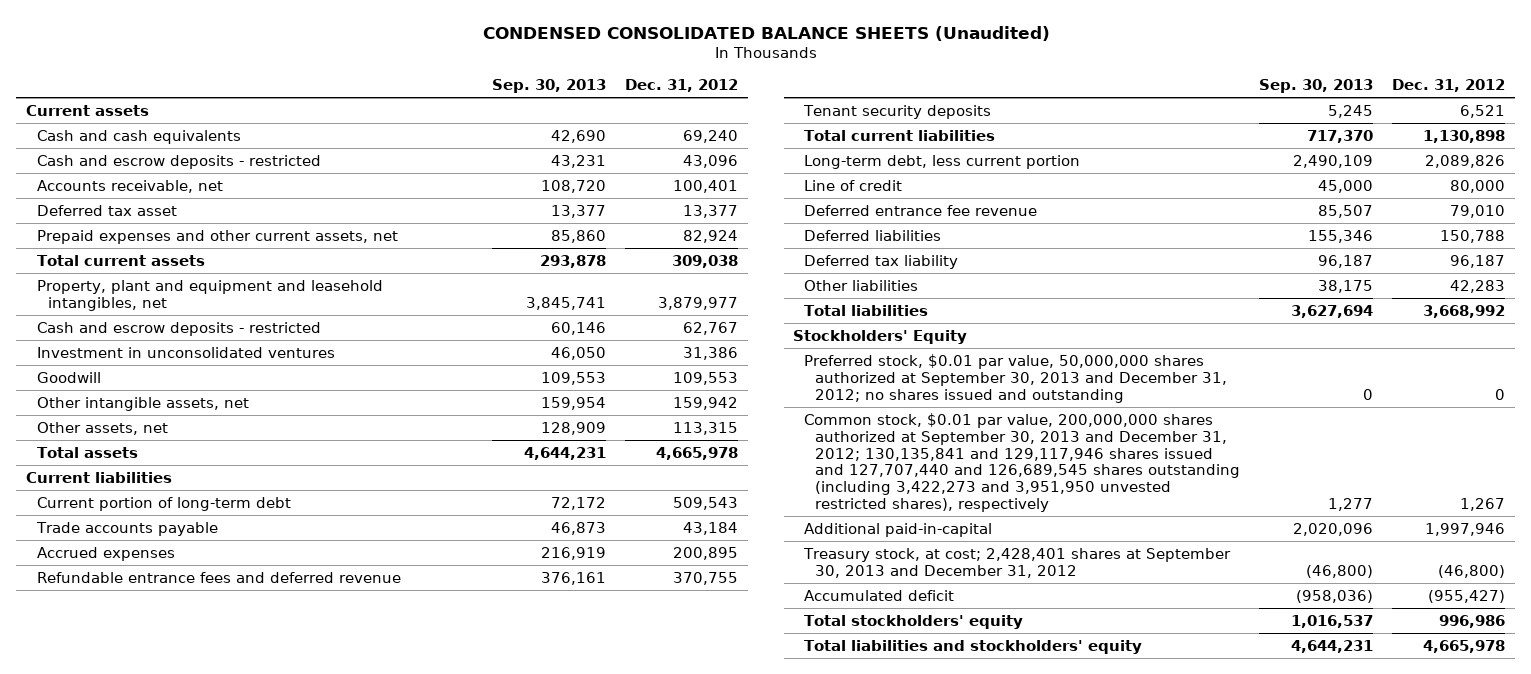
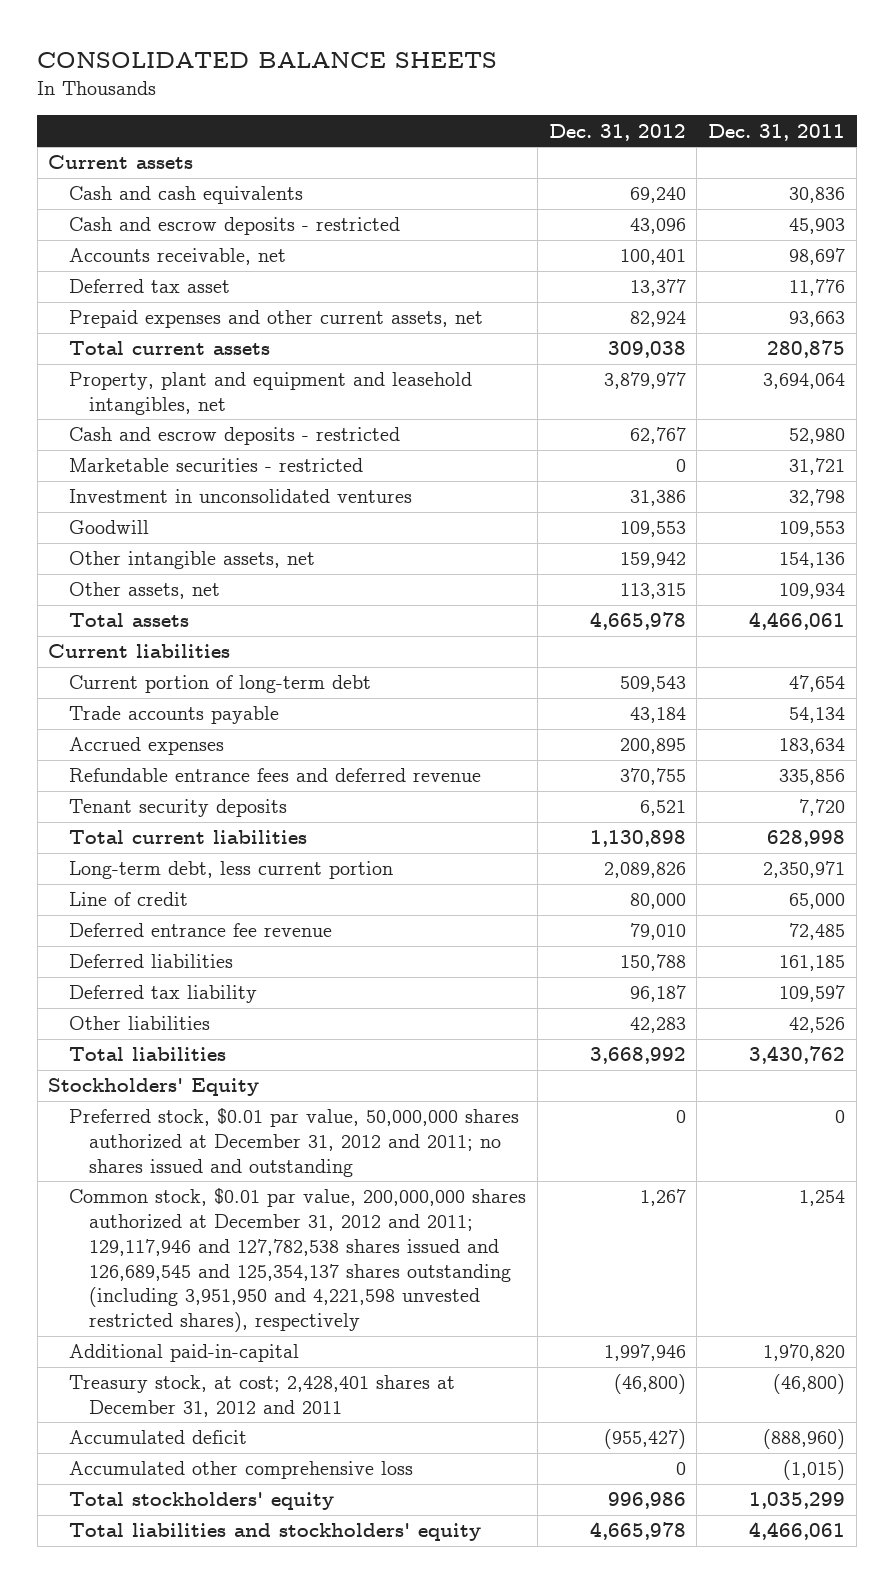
- CONDENSED CONSOLIDATED BALANCE SHEETS (Unaudited)
+ CONSOLIDATED BALANCE SHEETS
- | Sep. 30, 2013 | Dec. 31, 2012
+ | Dec. 31, 2012 | Dec. 31, 2011
+ Marketable securities - restricted | 0 | 31,721
- Preferred stock, $0.01 par value, 50,000,000 shares authorized at September 30, 2013 and December 31, 2012; no shares issued and outstanding | 0 | 0
- Common stock, $0.01 par value, 200,000,000 shares authorized at September 30, 2013 and December 31, 2012; 130,135,841 and 129,117,946 shares issued and 127,707,440 and 126,689,545 shares outstanding (including 3,422,273 and 3,951,950 unvested restricted shares), respectively | 1,277 | 1,267
+ Preferred stock, $0.01 par value, 50,000,000 shares authorized at December 31, 2012 and 2011; no shares issued and outstanding | 0 | 0
+ Common stock, $0.01 par value, 200,000,000 shares authorized at December 31, 2012 and 2011; 129,117,946 and 127,782,538 shares issued and 126,689,545 and 125,354,137 shares outstanding (including 3,951,950 and 4,221,598 unvested restricted shares), respectively | 1,267 | 1,254
- Treasury stock, at cost; 2,428,401 shares at September 30, 2013 and December 31, 2012 | (46,800) | (46,800)
+ Treasury stock, at cost; 2,428,401 shares at December 31, 2012 and 2011 | (46,800) | (46,800)
+ Accumulated other comprehensive loss | 0 | (1,015)

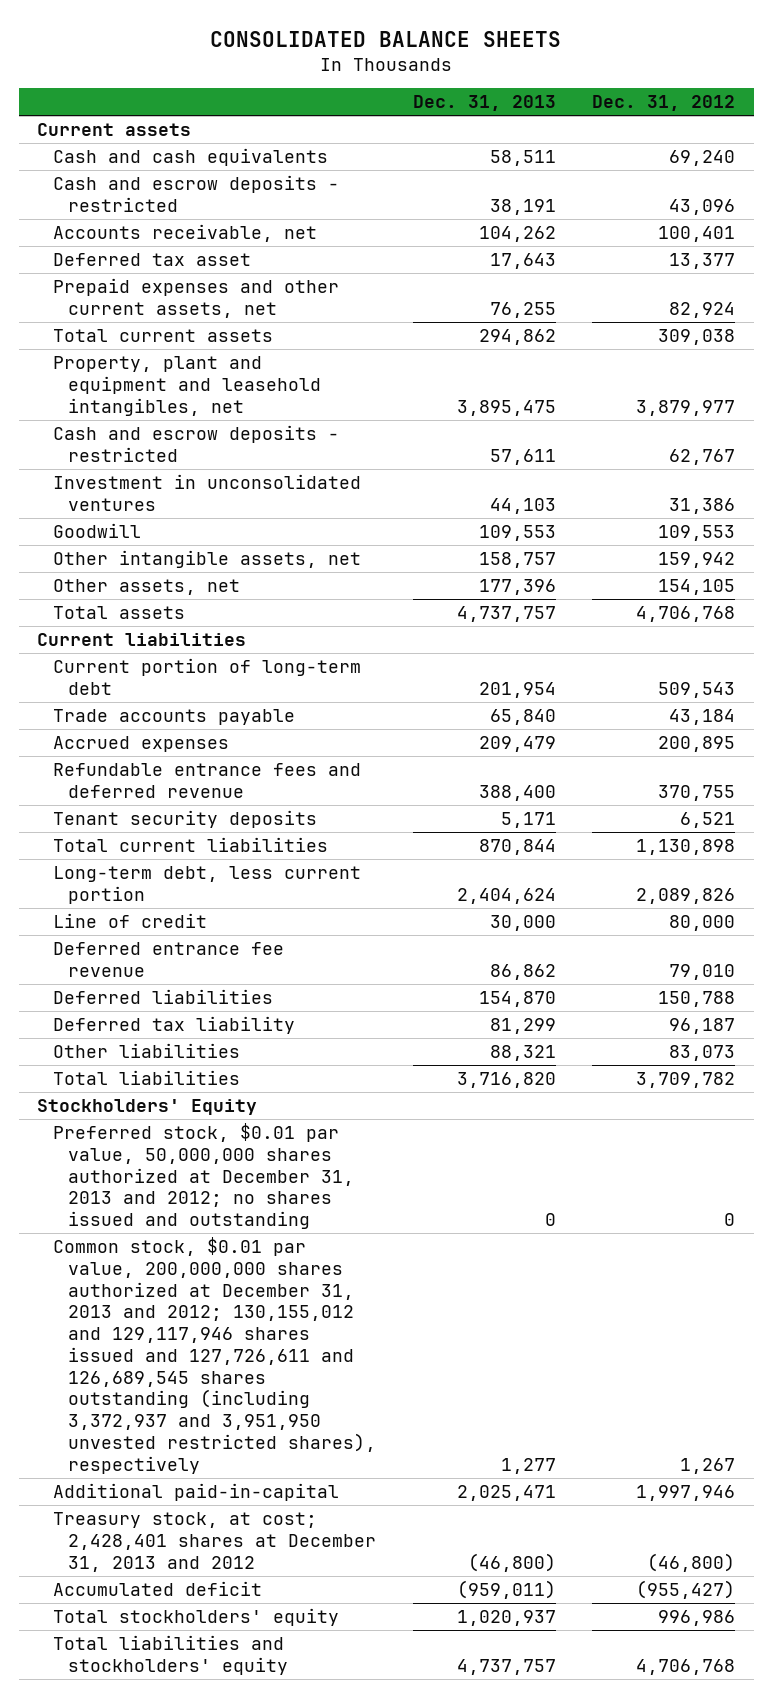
- | Dec. 31, 2012 | Dec. 31, 2011
+ | Dec. 31, 2013 | Dec. 31, 2012
- Marketable securities - restricted | 0 | 31,721
- Other assets, net | 113,315 | 109,934
- Total assets | 4,665,978 | 4,466,061
+ Other assets, net | 177,396 | 154,105
+ Total assets | 4,737,757 | 4,706,768
- Other liabilities | 42,283 | 42,526
- Total liabilities | 3,668,992 | 3,430,762
+ Other liabilities | 88,321 | 83,073
+ Total liabilities | 3,716,820 | 3,709,782
- Preferred stock, $0.01 par value, 50,000,000 shares authorized at December 31, 2012 and 2011; no shares issued and outstanding | 0 | 0
- Common stock, $0.01 par value, 200,000,000 shares authorized at December 31, 2012 and 2011; 129,117,946 and 127,782,538 shares issued and 126,689,545 and 125,354,137 shares outstanding (including 3,951,950 and 4,221,598 unvested restricted shares), respectively | 1,267 | 1,254
+ Preferred stock, $0.01 par value, 50,000,000 shares authorized at December 31, 2013 and 2012; no shares issued and outstanding | 0 | 0
+ Common stock, $0.01 par value, 200,000,000 shares authorized at December 31, 2013 and 2012; 130,155,012 and 129,117,946 shares issued and 127,726,611 and 126,689,545 shares outstanding (including 3,372,937 and 3,951,950 unvested restricted shares), respectively | 1,277 | 1,267
- Treasury stock, at cost; 2,428,401 shares at December 31, 2012 and 2011 | (46,800) | (46,800)
+ Treasury stock, at cost; 2,428,401 shares at December 31, 2013 and 2012 | (46,800) | (46,800)
- Accumulated other comprehensive loss | 0 | (1,015)
- Total liabilities and stockholders' equity | 4,665,978 | 4,466,061
+ Total liabilities and stockholders' equity | 4,737,757 | 4,706,768

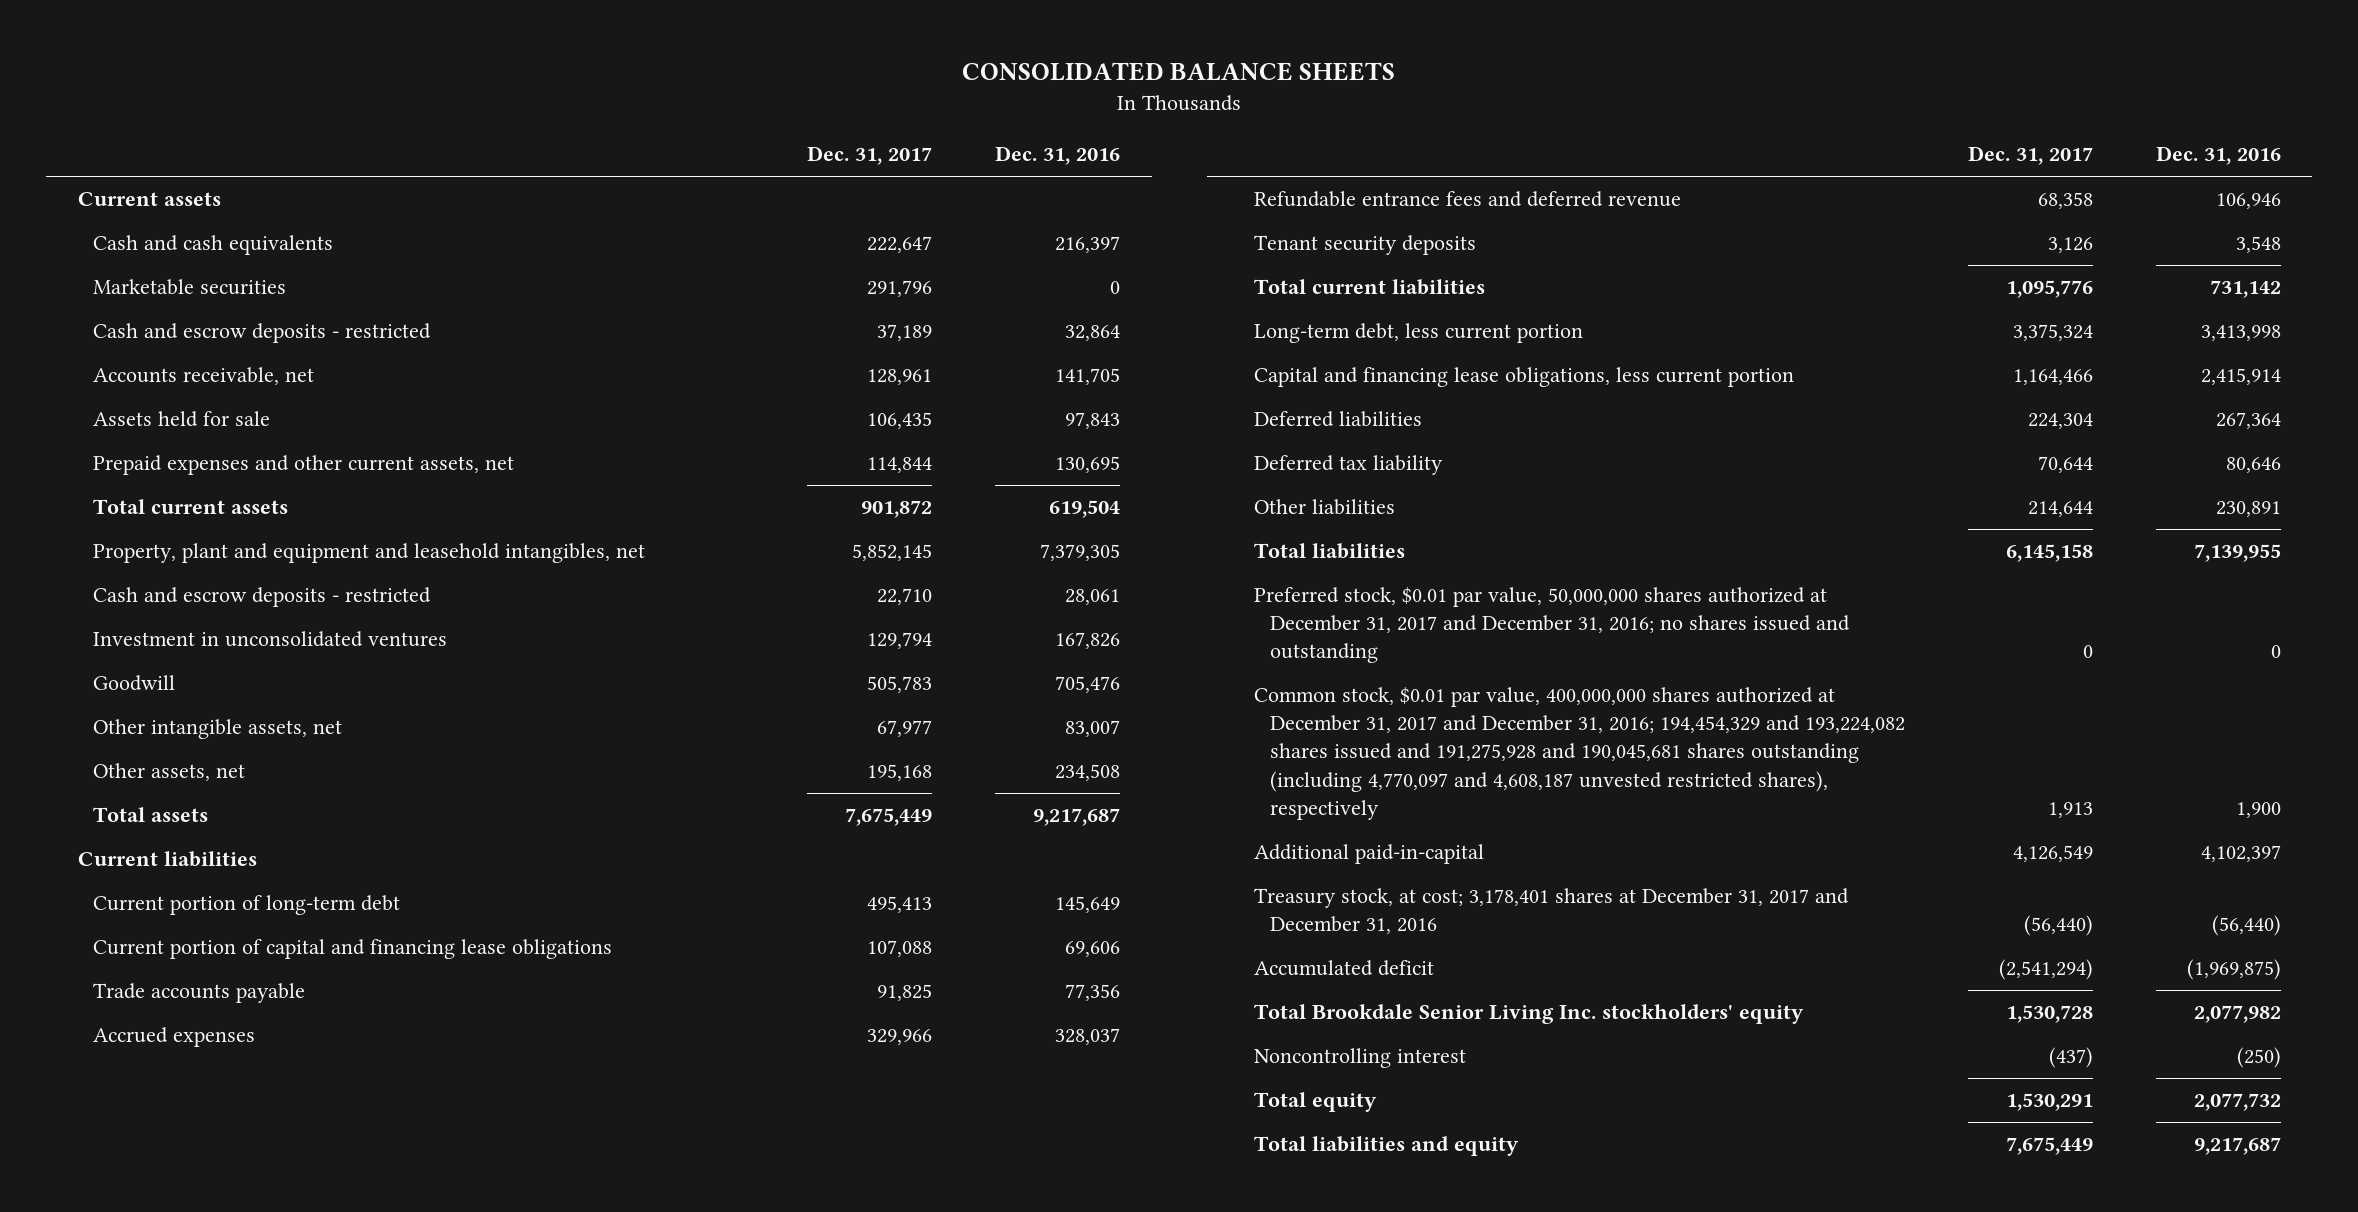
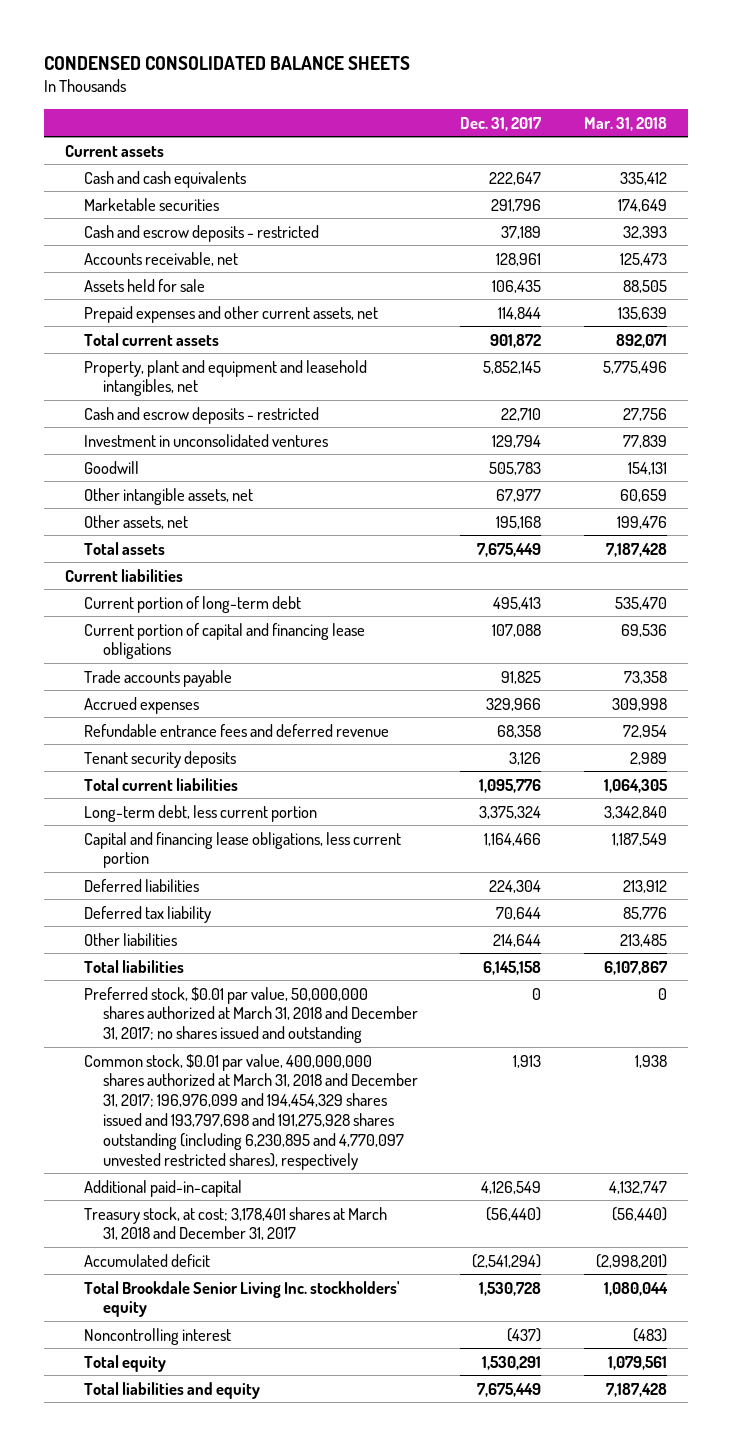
- CONSOLIDATED BALANCE SHEETS
+ CONDENSED CONSOLIDATED BALANCE SHEETS
- | Dec. 31, 2017 | Dec. 31, 2016
+ | Dec. 31, 2017 | Mar. 31, 2018
- Preferred stock, $0.01 par value, 50,000,000 shares authorized at December 31, 2017 and December 31, 2016; no shares issued and outstanding | 0 | 0
- Common stock, $0.01 par value, 400,000,000 shares authorized at December 31, 2017 and December 31, 2016; 194,454,329 and 193,224,082 shares issued and 191,275,928 and 190,045,681 shares outstanding (including 4,770,097 and 4,608,187 unvested restricted shares), respectively | 1,913 | 1,900
+ Preferred stock, $0.01 par value, 50,000,000 shares authorized at March 31, 2018 and December 31, 2017; no shares issued and outstanding | 0 | 0
+ Common stock, $0.01 par value, 400,000,000 shares authorized at March 31, 2018 and December 31, 2017; 196,976,099 and 194,454,329 shares issued and 193,797,698 and 191,275,928 shares outstanding (including 6,230,895 and 4,770,097 unvested restricted shares), respectively | 1,913 | 1,938
- Treasury stock, at cost; 3,178,401 shares at December 31, 2017 and December 31, 2016 | (56,440) | (56,440)
+ Treasury stock, at cost; 3,178,401 shares at March 31, 2018 and December 31, 2017 | (56,440) | (56,440)

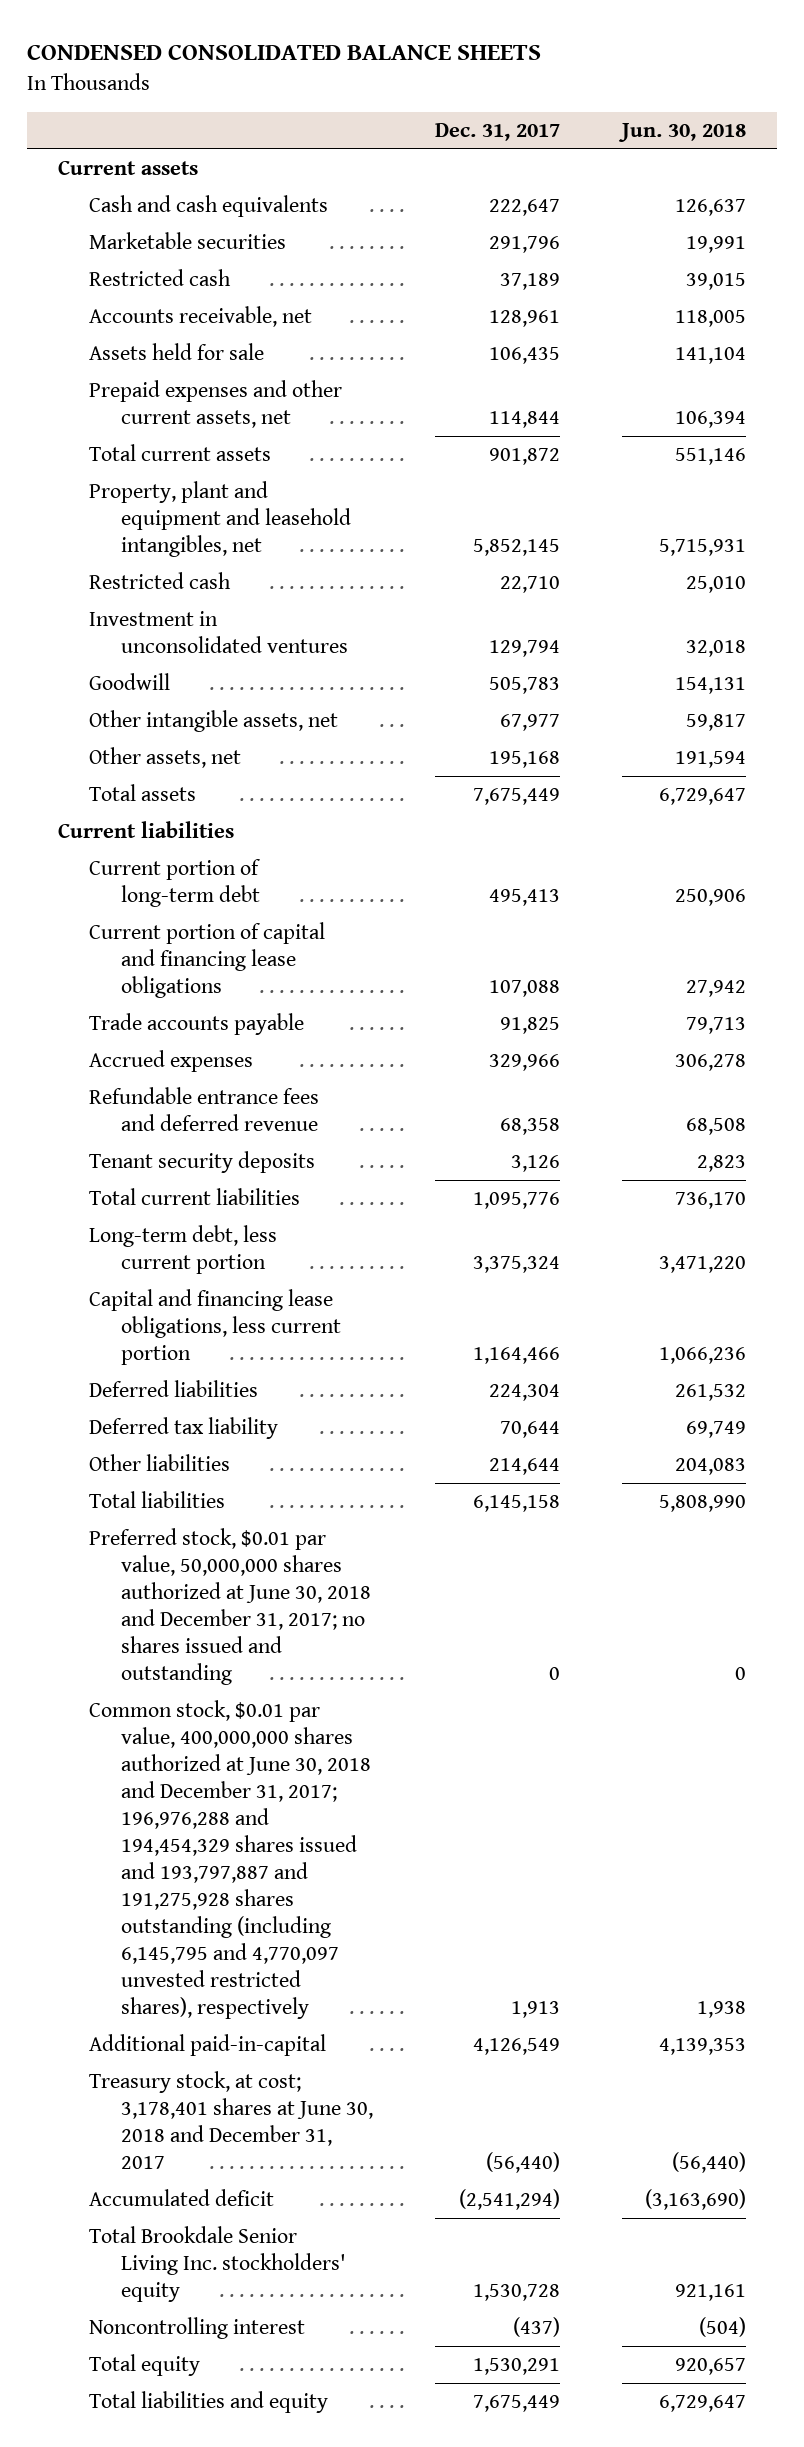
- | Dec. 31, 2017 | Mar. 31, 2018
+ | Dec. 31, 2017 | Jun. 30, 2018
- Cash and escrow deposits - restricted | 37,189 | 32,393
+ Restricted cash | 37,189 | 39,015
- Cash and escrow deposits - restricted | 22,710 | 27,756
+ Restricted cash | 22,710 | 25,010
- Preferred stock, $0.01 par value, 50,000,000 shares authorized at March 31, 2018 and December 31, 2017; no shares issued and outstanding | 0 | 0
- Common stock, $0.01 par value, 400,000,000 shares authorized at March 31, 2018 and December 31, 2017; 196,976,099 and 194,454,329 shares issued and 193,797,698 and 191,275,928 shares outstanding (including 6,230,895 and 4,770,097 unvested restricted shares), respectively | 1,913 | 1,938
+ Preferred stock, $0.01 par value, 50,000,000 shares authorized at June 30, 2018 and December 31, 2017; no shares issued and outstanding | 0 | 0
+ Common stock, $0.01 par value, 400,000,000 shares authorized at June 30, 2018 and December 31, 2017; 196,976,288 and 194,454,329 shares issued and 193,797,887 and 191,275,928 shares outstanding (including 6,145,795 and 4,770,097 unvested restricted shares), respectively | 1,913 | 1,938
- Treasury stock, at cost; 3,178,401 shares at March 31, 2018 and December 31, 2017 | (56,440) | (56,440)
+ Treasury stock, at cost; 3,178,401 shares at June 30, 2018 and December 31, 2017 | (56,440) | (56,440)

